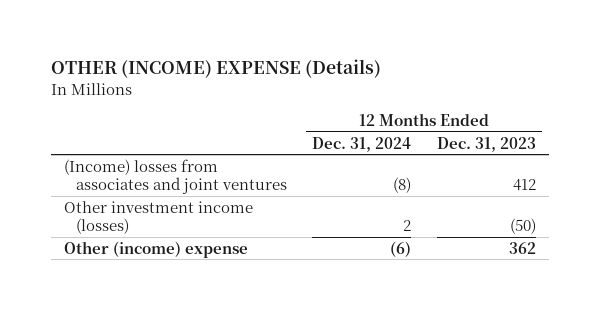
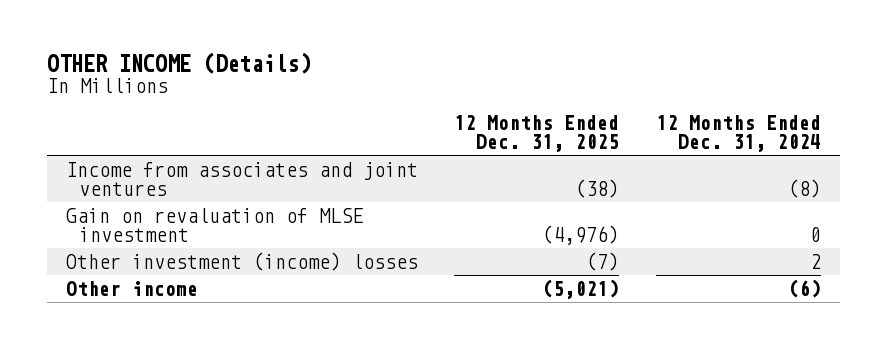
- OTHER (INCOME) EXPENSE (Details)
+ OTHER INCOME (Details)
- | 12 Months Ended Dec. 31, 2024 | 12 Months Ended Dec. 31, 2023
+ | 12 Months Ended Dec. 31, 2025 | 12 Months Ended Dec. 31, 2024
- (Income) losses from associates and joint ventures | (8) | 412
- Other investment income (losses) | 2 | (50)
- Other (income) expense | (6) | 362
+ Income from associates and joint ventures | (38) | (8)
+ Gain on revaluation of MLSE investment | (4,976) | 0
+ Other investment (income) losses | (7) | 2
+ Other income | (5,021) | (6)

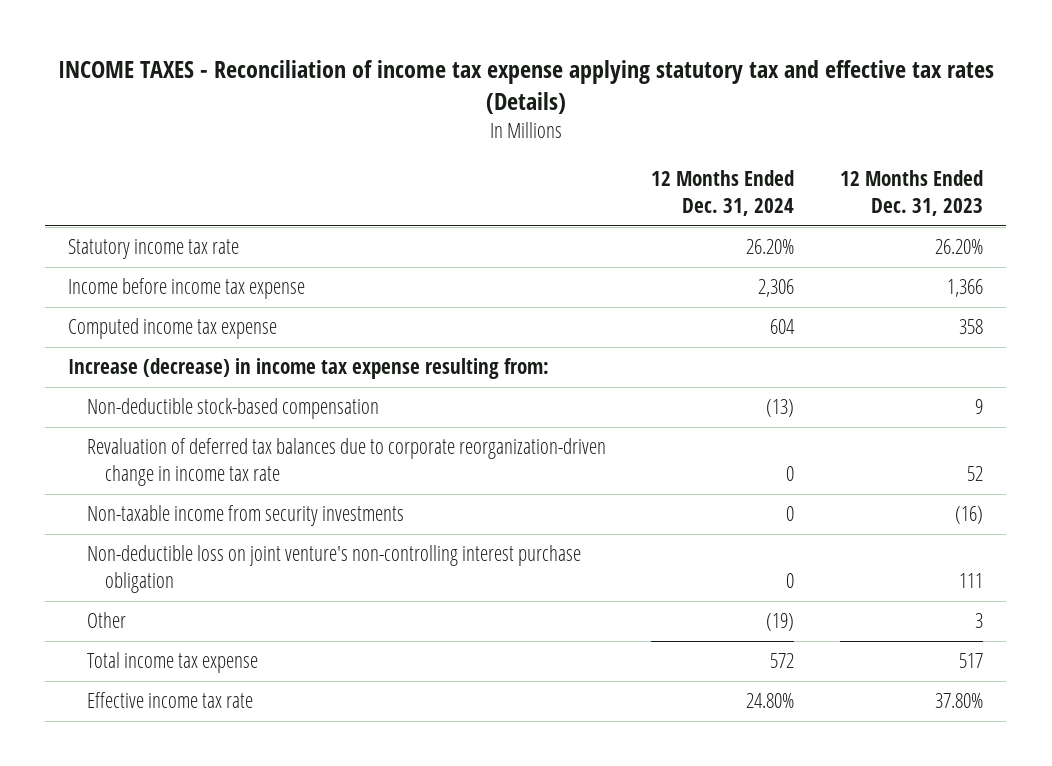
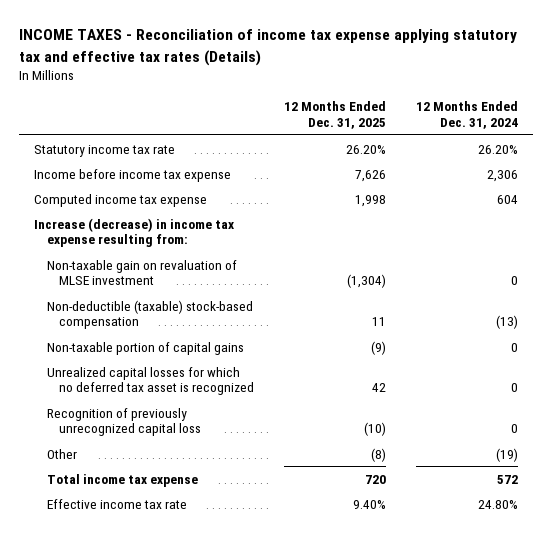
- | 12 Months Ended Dec. 31, 2024 | 12 Months Ended Dec. 31, 2023
+ | 12 Months Ended Dec. 31, 2025 | 12 Months Ended Dec. 31, 2024
- Non-deductible stock-based compensation | (13) | 9
- Revaluation of deferred tax balances due to corporate reorganization-driven change in income tax rate | 0 | 52
- Non-taxable income from security investments | 0 | (16)
- Non-deductible loss on joint venture's non-controlling interest purchase obligation | 0 | 111
+ Non-taxable gain on revaluation of MLSE investment | (1,304) | 0
+ Non-deductible (taxable) stock-based compensation | 11 | (13)
+ Non-taxable portion of capital gains | (9) | 0
+ Unrealized capital losses for which no deferred tax asset is recognized | 42 | 0
+ Recognition of previously unrecognized capital loss | (10) | 0

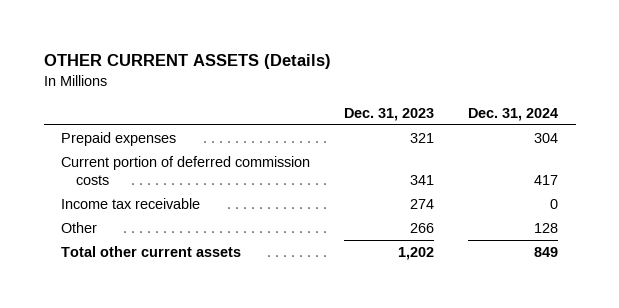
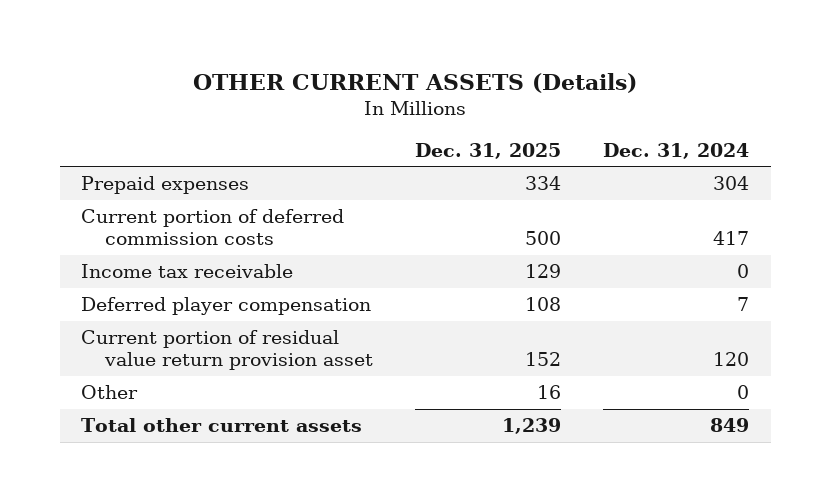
- | Dec. 31, 2023 | Dec. 31, 2024
+ | Dec. 31, 2025 | Dec. 31, 2024
- Other | 266 | 128
+ Deferred player compensation | 108 | 7
+ Current portion of residual value return provision asset | 152 | 120
+ Other | 16 | 0

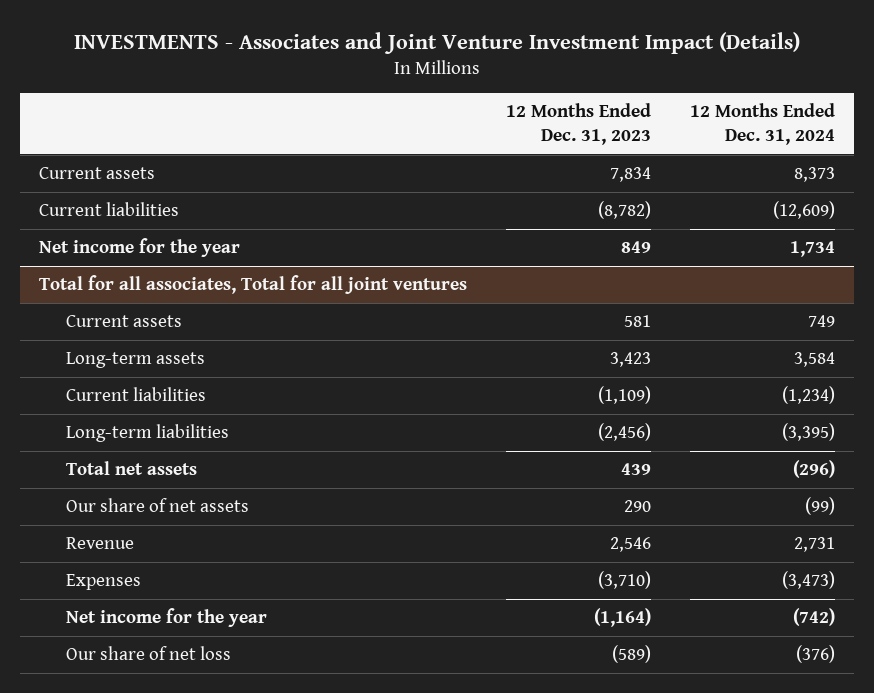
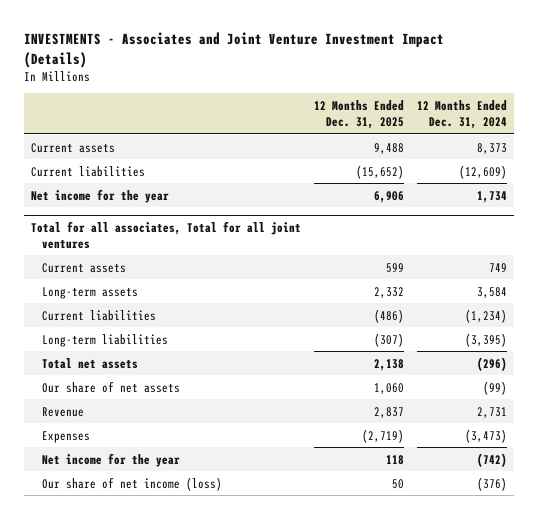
- | 12 Months Ended Dec. 31, 2023 | 12 Months Ended Dec. 31, 2024
+ | 12 Months Ended Dec. 31, 2025 | 12 Months Ended Dec. 31, 2024
@ Total for all associates, Total for all joint ventures
- Our share of net loss | (589) | (376)
+ Our share of net income (loss) | 50 | (376)

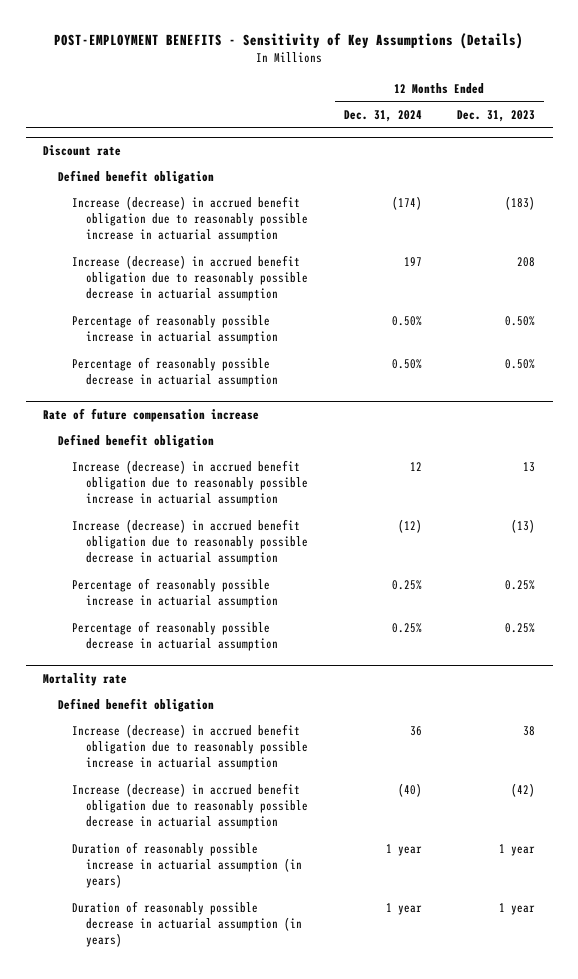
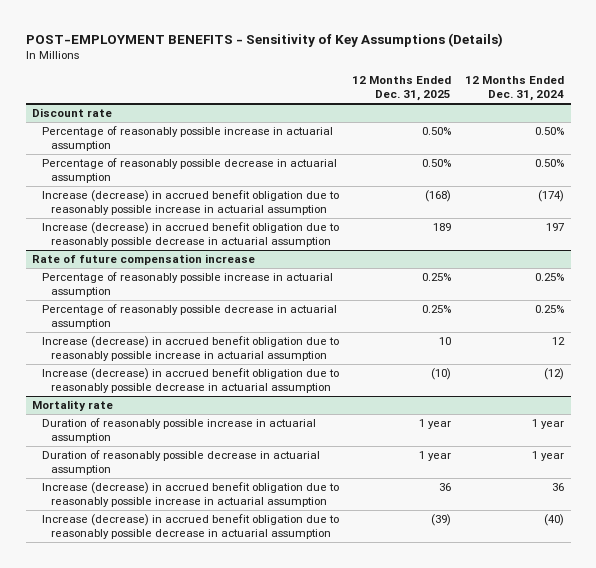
- | 12 Months Ended Dec. 31, 2024 | 12 Months Ended Dec. 31, 2023
+ | 12 Months Ended Dec. 31, 2025 | 12 Months Ended Dec. 31, 2024
@ Discount rate
- Defined benefit obligation
moved down: Increase (decrease) in accrued benefit obligation due to reasonably possible increase in actuarial assumption | (168) | (174)
moved down: Increase (decrease) in accrued benefit obligation due to reasonably possible decrease in actuarial assumption | 189 | 197
@ Rate of future compensation increase
- Defined benefit obligation
moved down: Increase (decrease) in accrued benefit obligation due to reasonably possible increase in actuarial assumption | 10 | 12
moved down: Increase (decrease) in accrued benefit obligation due to reasonably possible decrease in actuarial assumption | (10) | (12)
@ Mortality rate
- Defined benefit obligation
+ Duration of reasonably possible increase in actuarial assumption | 1 year | 1 year
+ Duration of reasonably possible decrease in actuarial assumption | 1 year | 1 year
- Duration of reasonably possible increase in actuarial assumption (in years) | 1 year | 1 year
- Duration of reasonably possible decrease in actuarial assumption (in years) | 1 year | 1 year

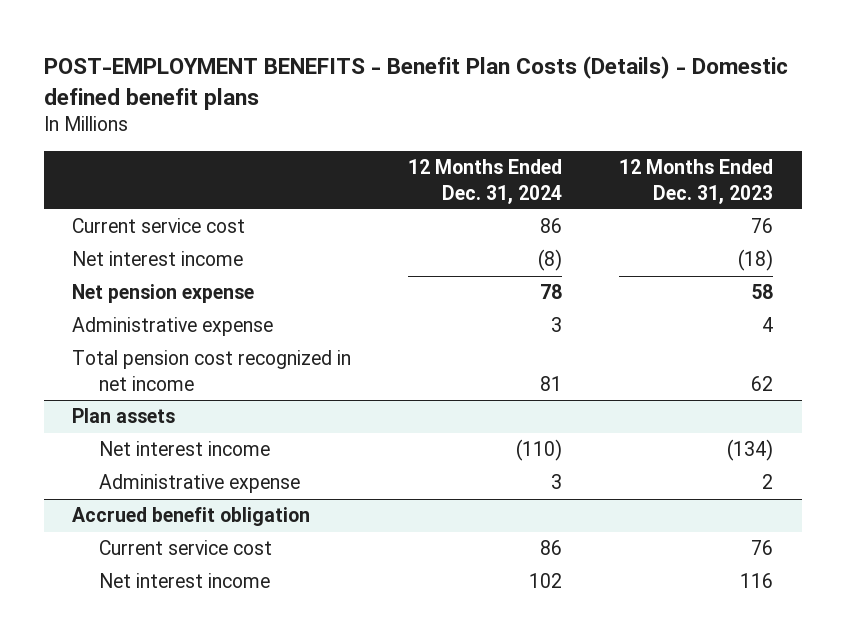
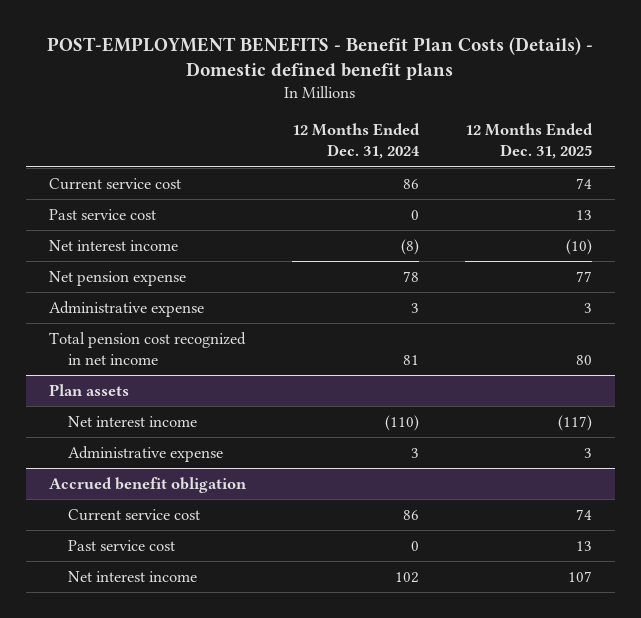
- | 12 Months Ended Dec. 31, 2024 | 12 Months Ended Dec. 31, 2023
+ | 12 Months Ended Dec. 31, 2024 | 12 Months Ended Dec. 31, 2025
+ Past service cost | 0 | 13
@ Accrued benefit obligation
+ Past service cost | 0 | 13

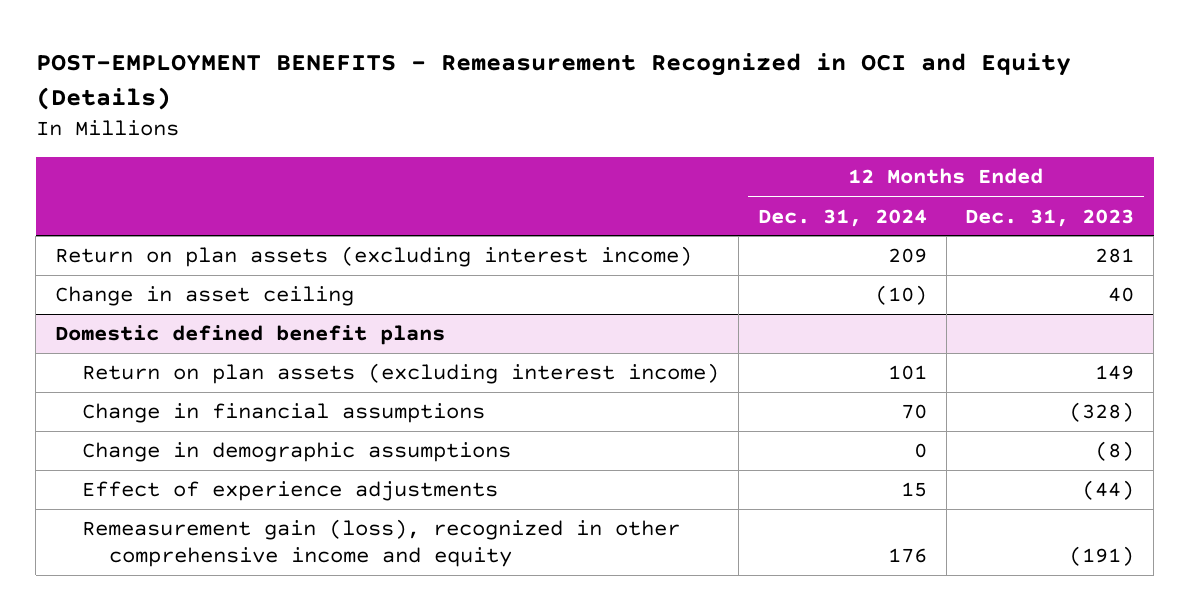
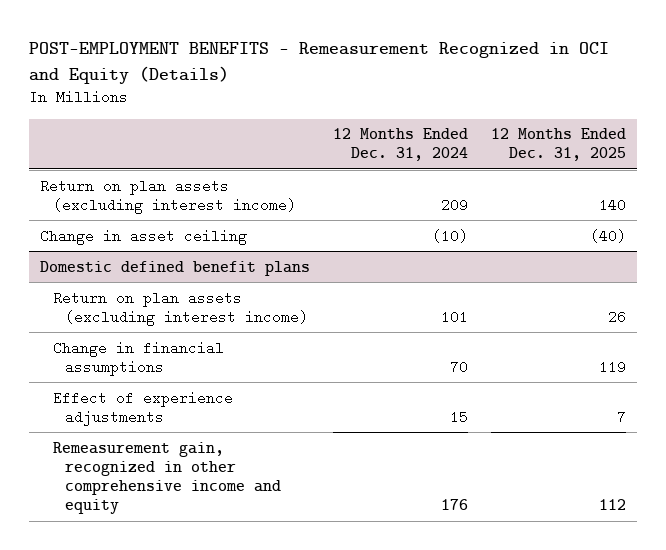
- | 12 Months Ended Dec. 31, 2024 | 12 Months Ended Dec. 31, 2023
+ | 12 Months Ended Dec. 31, 2024 | 12 Months Ended Dec. 31, 2025
@ Domestic defined benefit plans
- Change in demographic assumptions | 0 | (8)
- Remeasurement gain (loss), recognized in other comprehensive income and equity | 176 | (191)
+ Remeasurement gain, recognized in other comprehensive income and equity | 176 | 112

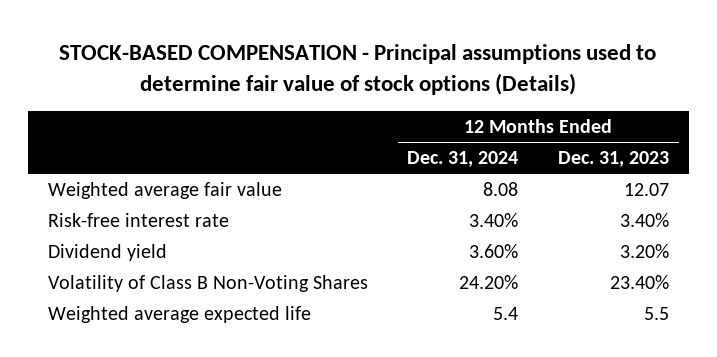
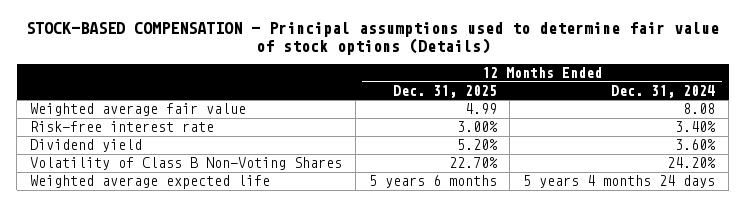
- | 12 Months Ended Dec. 31, 2024 | 12 Months Ended Dec. 31, 2023
+ | 12 Months Ended Dec. 31, 2025 | 12 Months Ended Dec. 31, 2024
- Weighted average expected life | 5.4 | 5.5
+ Weighted average expected life | 5 years 6 months | 5 years 4 months 24 days

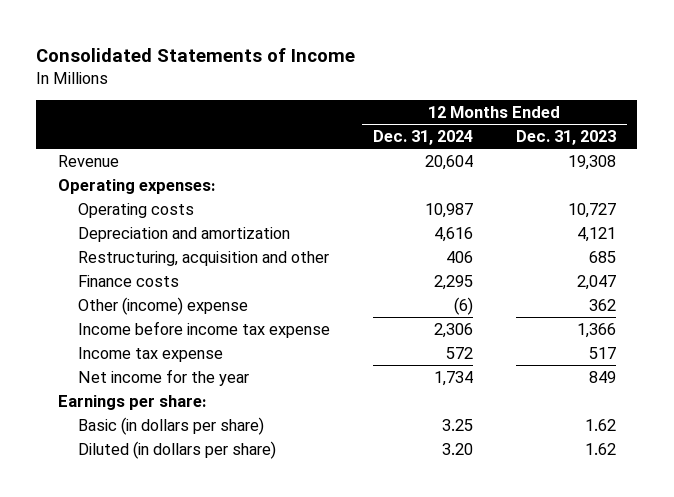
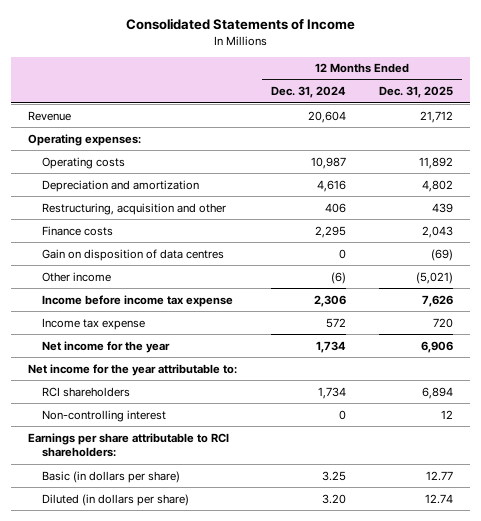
- | 12 Months Ended Dec. 31, 2024 | 12 Months Ended Dec. 31, 2023
+ | 12 Months Ended Dec. 31, 2024 | 12 Months Ended Dec. 31, 2025
- Other (income) expense | (6) | 362
+ Gain on disposition of data centres | 0 | (69)
+ Other income | (6) | (5,021)
- Earnings per share:
+ Net income for the year attributable to:
+ RCI shareholders | 1,734 | 6,894
+ Non-controlling interest | 0 | 12
+ Earnings per share attributable to RCI shareholders:

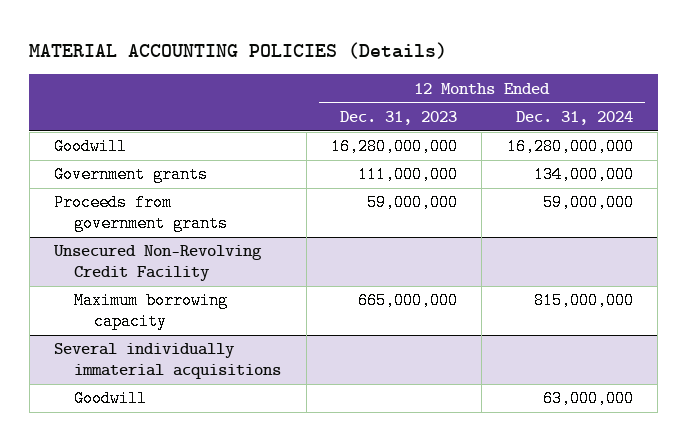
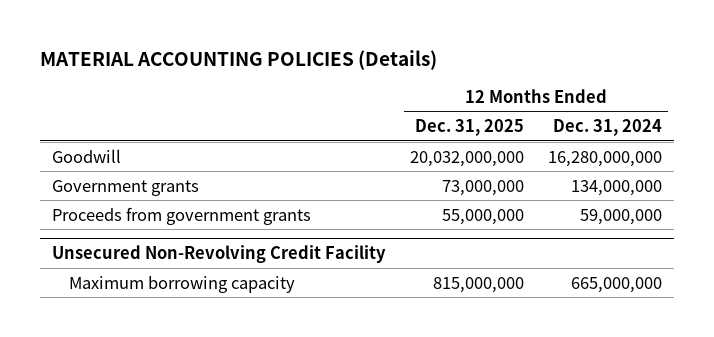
- | 12 Months Ended Dec. 31, 2023 | 12 Months Ended Dec. 31, 2024
+ | 12 Months Ended Dec. 31, 2025 | 12 Months Ended Dec. 31, 2024
@ Unsecured Non-Revolving Credit Facility
- Maximum borrowing capacity | 665,000,000 | 815,000,000
- Several individually immaterial acquisitions
- Goodwill | | 63,000,000
@ Unsecured Non-Revolving Credit Facility
+ Maximum borrowing capacity | 815,000,000 | 665,000,000

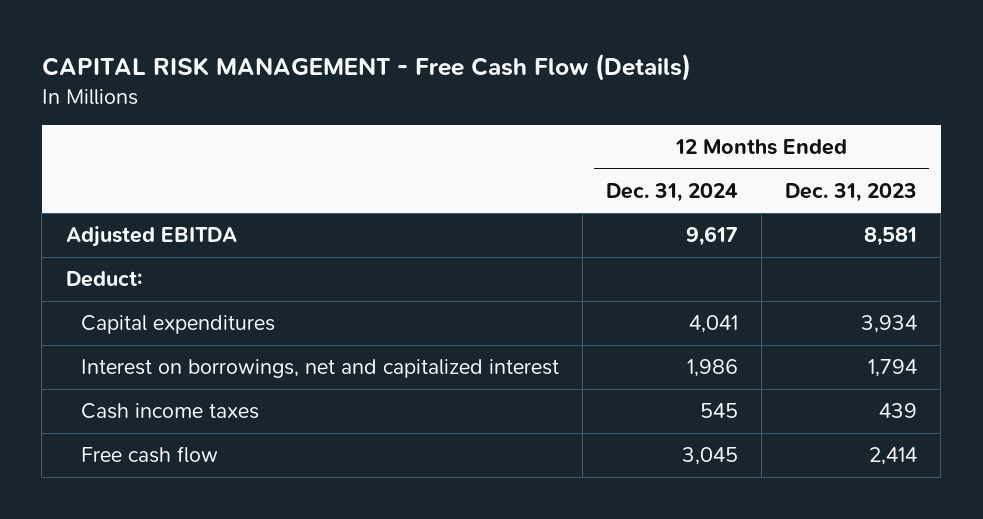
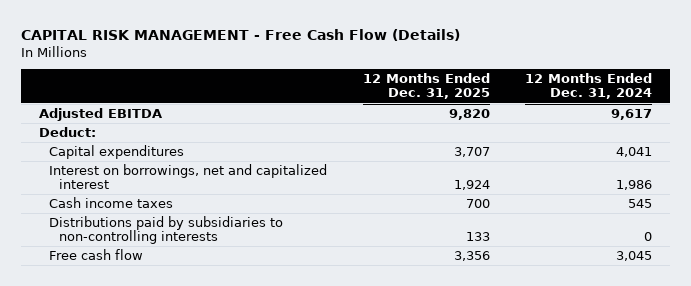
- | 12 Months Ended Dec. 31, 2024 | 12 Months Ended Dec. 31, 2023
+ | 12 Months Ended Dec. 31, 2025 | 12 Months Ended Dec. 31, 2024
+ Distributions paid by subsidiaries to non-controlling interests | 133 | 0

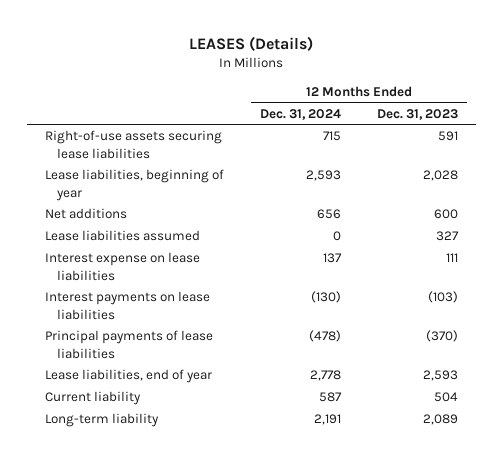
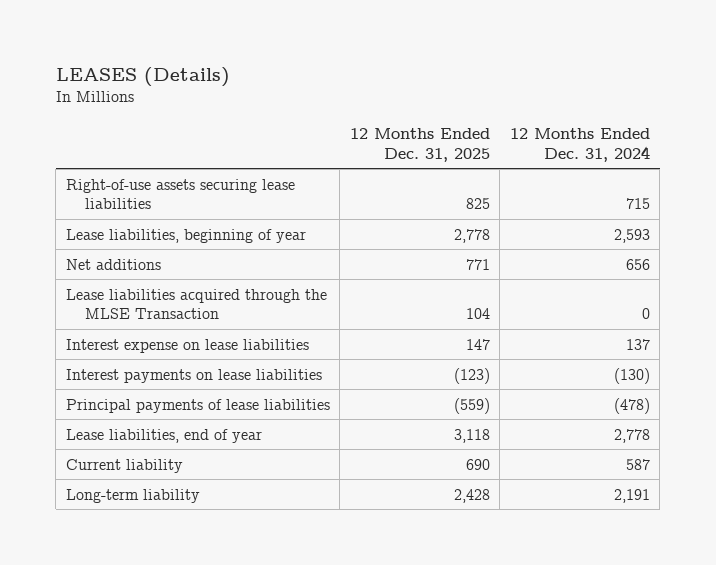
- | 12 Months Ended Dec. 31, 2024 | 12 Months Ended Dec. 31, 2023
+ | 12 Months Ended Dec. 31, 2025 | 12 Months Ended Dec. 31, 2024
- Lease liabilities assumed | 0 | 327
+ Lease liabilities acquired through the MLSE Transaction | 104 | 0

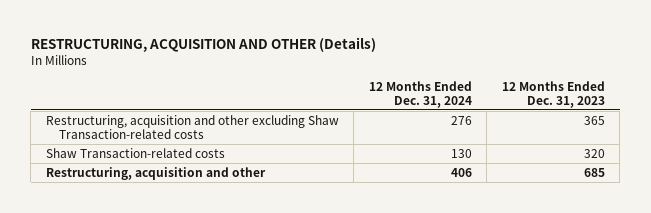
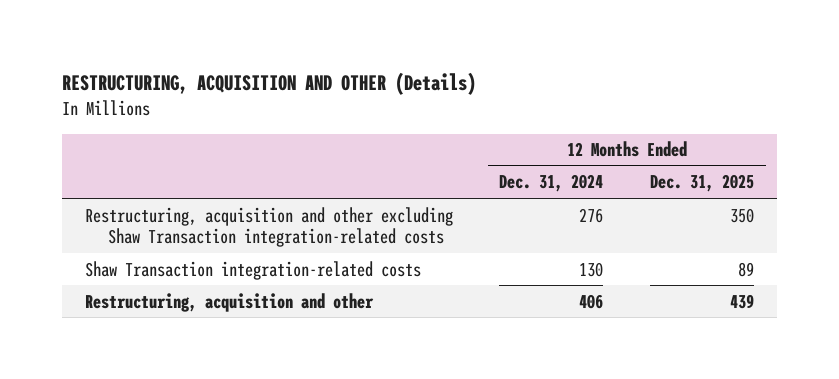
- | 12 Months Ended Dec. 31, 2024 | 12 Months Ended Dec. 31, 2023
+ | 12 Months Ended Dec. 31, 2024 | 12 Months Ended Dec. 31, 2025
- Restructuring, acquisition and other excluding Shaw Transaction-related costs | 276 | 365
- Shaw Transaction-related costs | 130 | 320
+ Restructuring, acquisition and other excluding Shaw Transaction integration-related costs | 276 | 350
+ Shaw Transaction integration-related costs | 130 | 89

